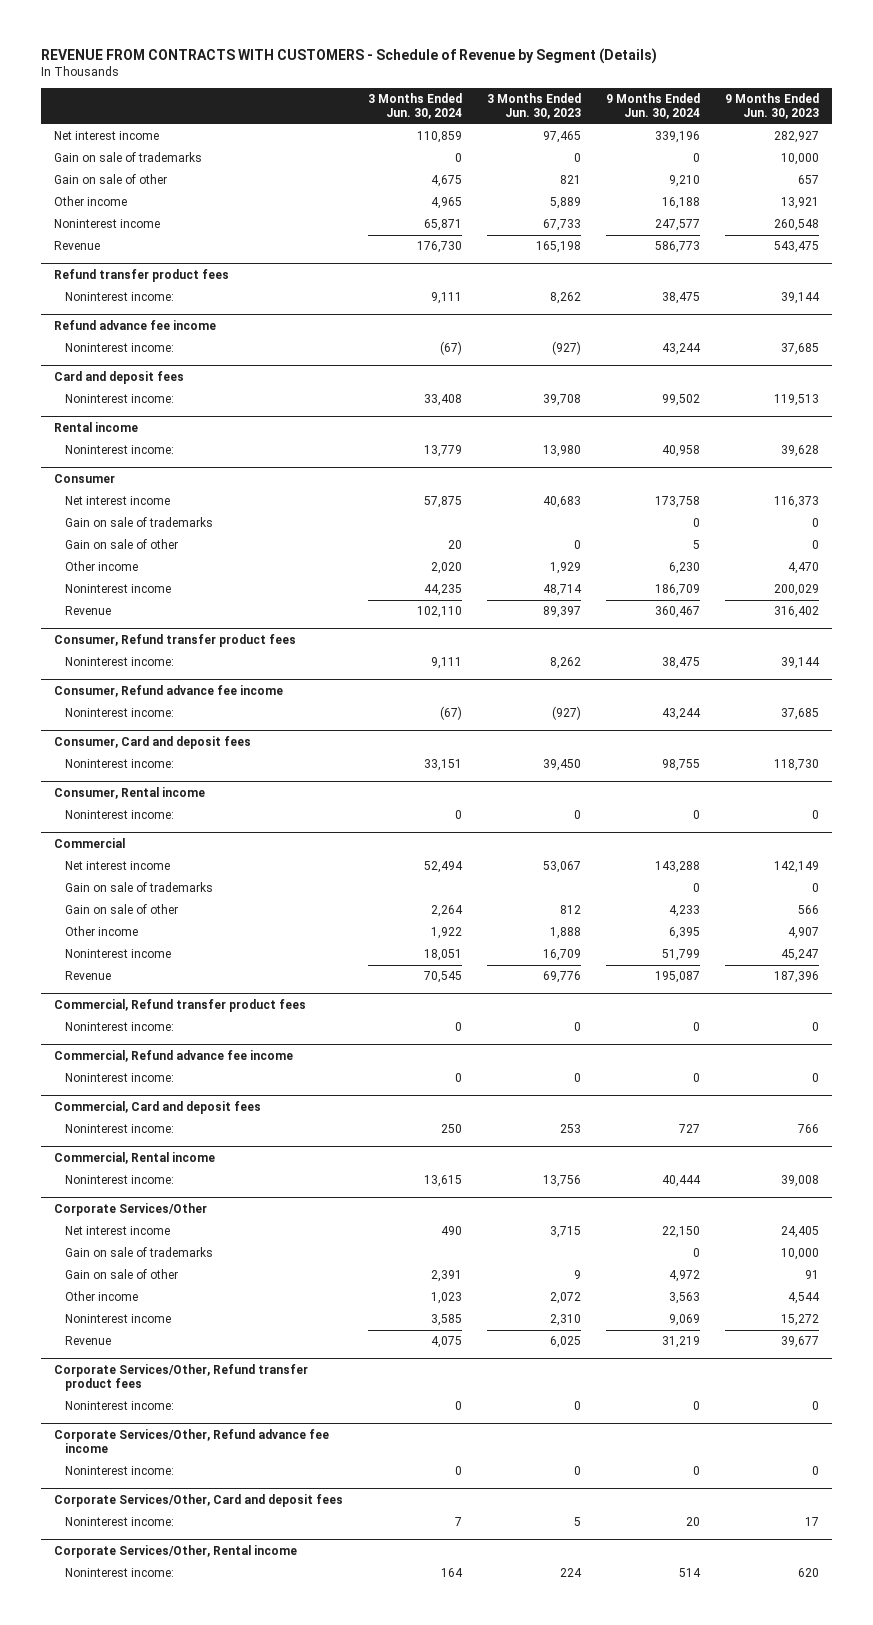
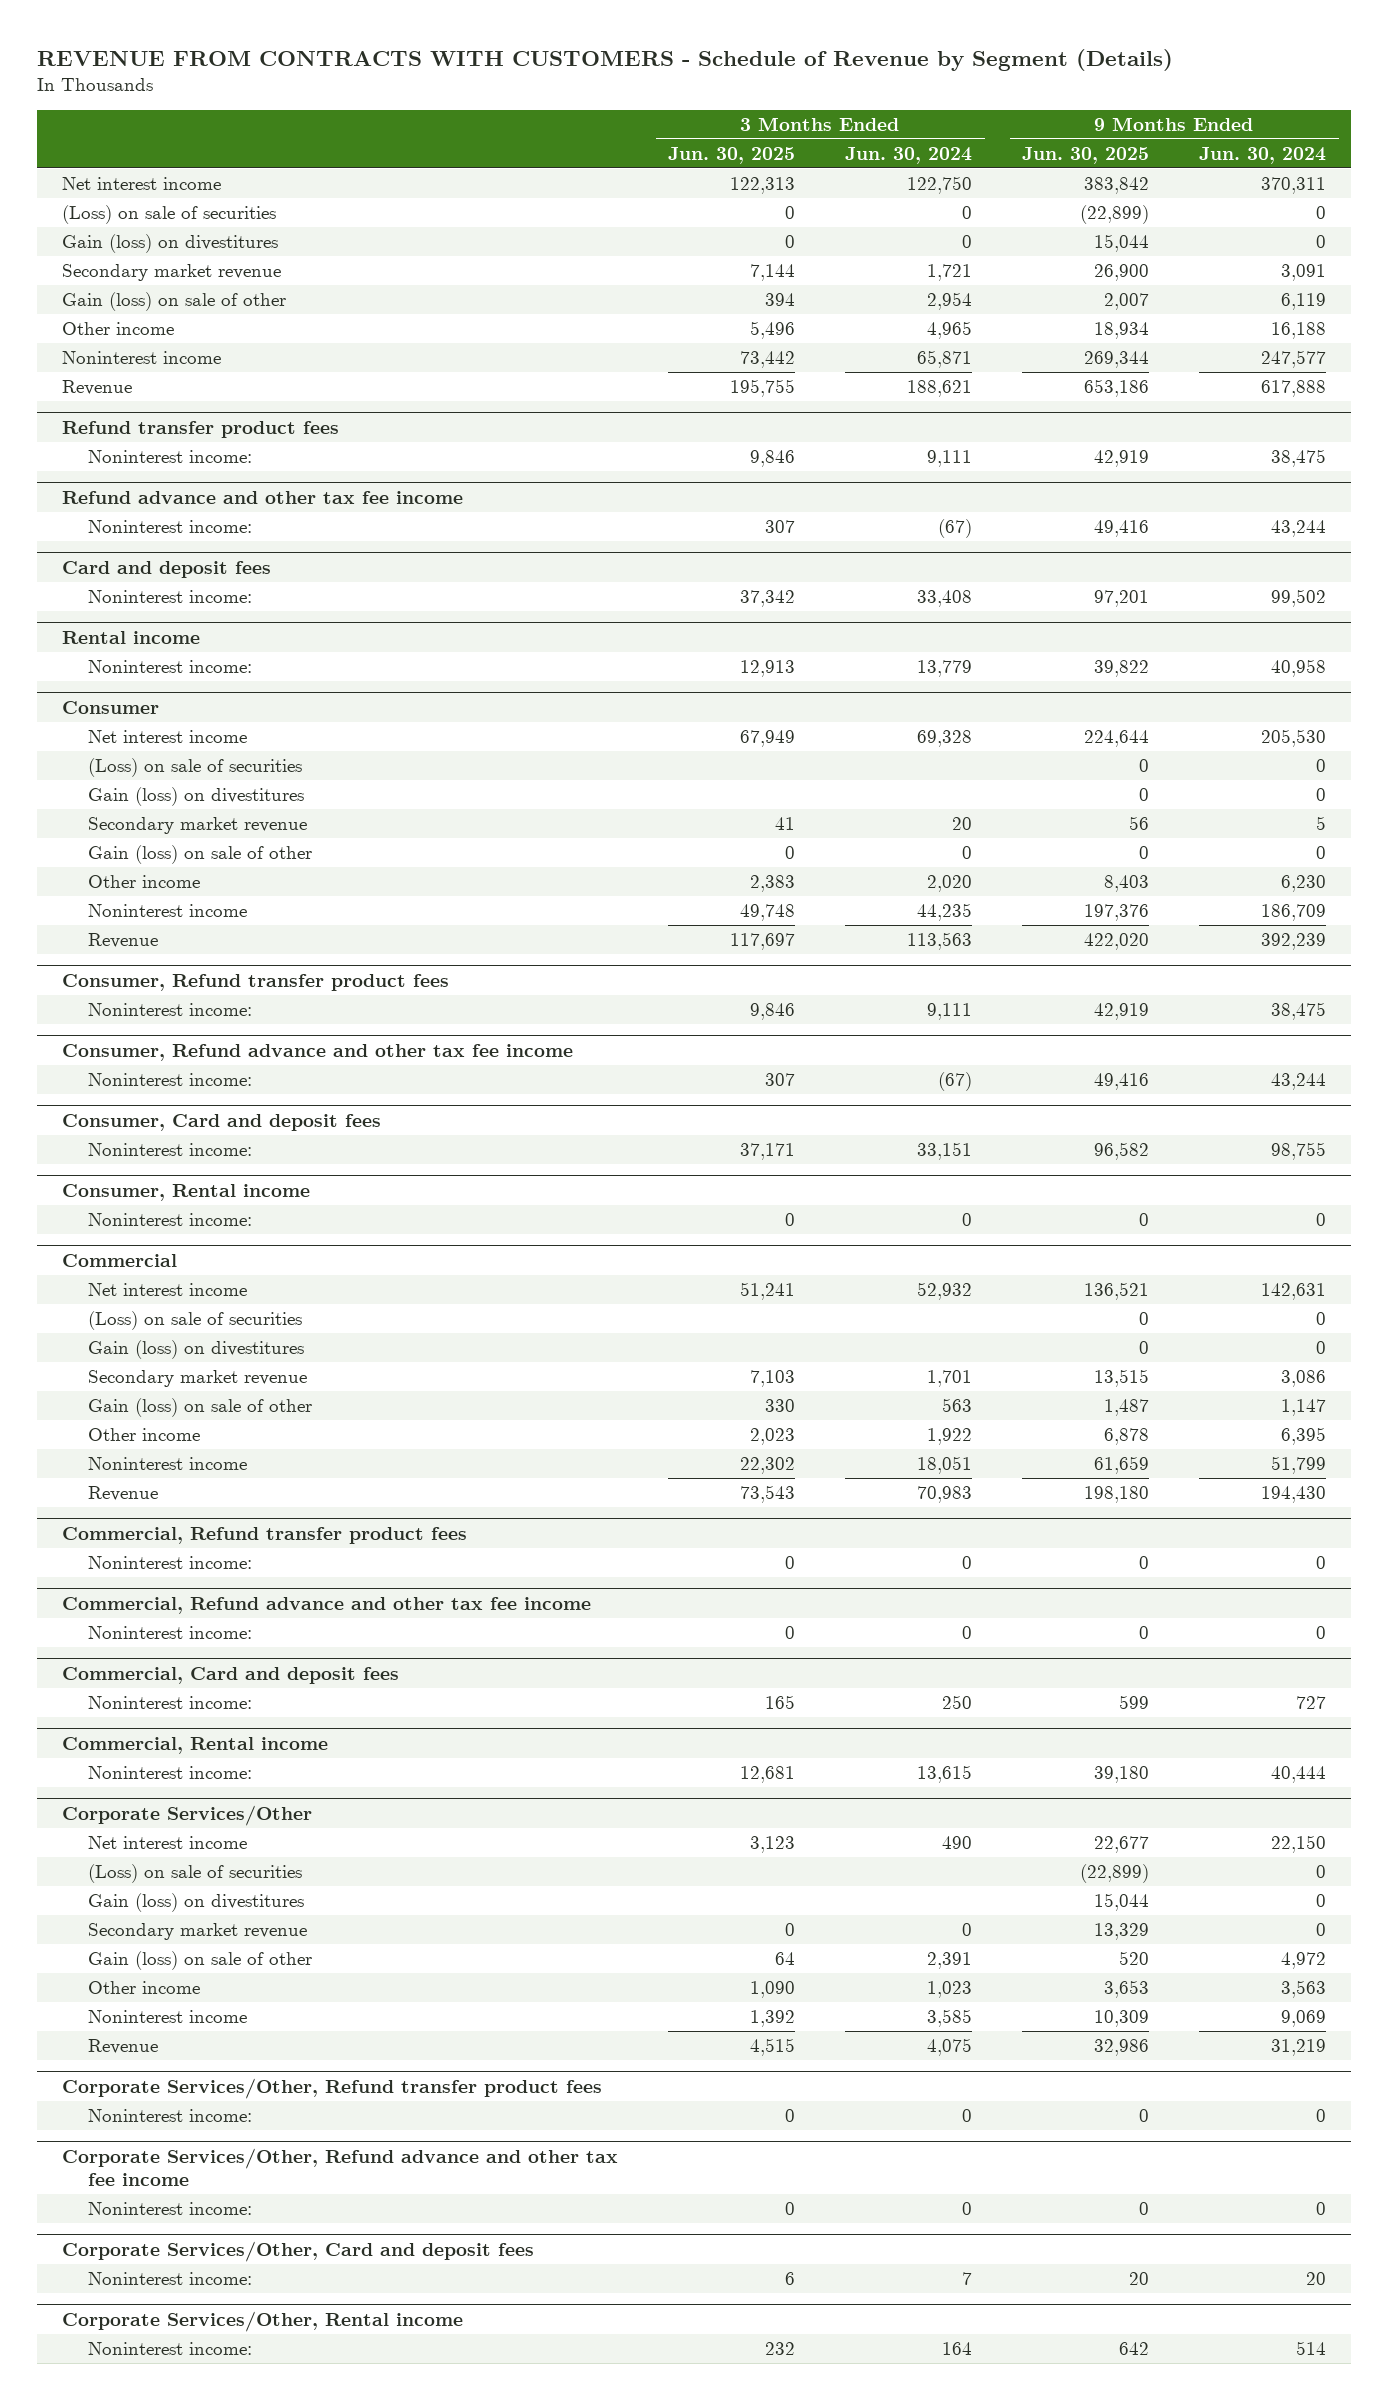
- | 3 Months Ended Jun. 30, 2024 | 3 Months Ended Jun. 30, 2023 | 9 Months Ended Jun. 30, 2024 | 9 Months Ended Jun. 30, 2023
+ | 3 Months Ended Jun. 30, 2025 | 3 Months Ended Jun. 30, 2024 | 9 Months Ended Jun. 30, 2025 | 9 Months Ended Jun. 30, 2024
- Net interest income | 110,859 | 97,465 | 339,196 | 282,927
- Gain on sale of trademarks | 0 | 0 | 0 | 10,000
- Gain on sale of other | 4,675 | 821 | 9,210 | 657
+ Net interest income | 122,313 | 122,750 | 383,842 | 370,311
+ (Loss) on sale of securities | 0 | 0 | (22,899) | 0
+ Gain (loss) on divestitures | 0 | 0 | 15,044 | 0
+ Secondary market revenue | 7,144 | 1,721 | 26,900 | 3,091
+ Gain (loss) on sale of other | 394 | 2,954 | 2,007 | 6,119
- Revenue | 176,730 | 165,198 | 586,773 | 543,475
+ Revenue | 195,755 | 188,621 | 653,186 | 617,888
- Refund advance fee income
+ Refund advance and other tax fee income
@ Consumer
- Net interest income | 57,875 | 40,683 | 173,758 | 116,373
- Gain on sale of trademarks | | | 0 | 0
- Gain on sale of other | 20 | 0 | 5 | 0
+ Net interest income | 67,949 | 69,328 | 224,644 | 205,530
+ (Loss) on sale of securities | | | 0 | 0
+ Gain (loss) on divestitures | | | 0 | 0
+ Secondary market revenue | 41 | 20 | 56 | 5
+ Gain (loss) on sale of other | 0 | 0 | 0 | 0
- Revenue | 102,110 | 89,397 | 360,467 | 316,402
+ Revenue | 117,697 | 113,563 | 422,020 | 392,239
- Consumer, Refund advance fee income
+ Consumer, Refund advance and other tax fee income
@ Commercial
- Net interest income | 52,494 | 53,067 | 143,288 | 142,149
- Gain on sale of trademarks | | | 0 | 0
- Gain on sale of other | 2,264 | 812 | 4,233 | 566
+ Net interest income | 51,241 | 52,932 | 136,521 | 142,631
+ (Loss) on sale of securities | | | 0 | 0
+ Gain (loss) on divestitures | | | 0 | 0
+ Secondary market revenue | 7,103 | 1,701 | 13,515 | 3,086
+ Gain (loss) on sale of other | 330 | 563 | 1,487 | 1,147
- Revenue | 70,545 | 69,776 | 195,087 | 187,396
+ Revenue | 73,543 | 70,983 | 198,180 | 194,430
- Commercial, Refund advance fee income
+ Commercial, Refund advance and other tax fee income
@ Corporate Services/Other
- Gain on sale of trademarks | | | 0 | 10,000
- Gain on sale of other | 2,391 | 9 | 4,972 | 91
+ (Loss) on sale of securities | | | (22,899) | 0
+ Gain (loss) on divestitures | | | 15,044 | 0
+ Secondary market revenue | 0 | 0 | 13,329 | 0
+ Gain (loss) on sale of other | 64 | 2,391 | 520 | 4,972
- Corporate Services/Other, Refund advance fee income
+ Corporate Services/Other, Refund advance and other tax fee income

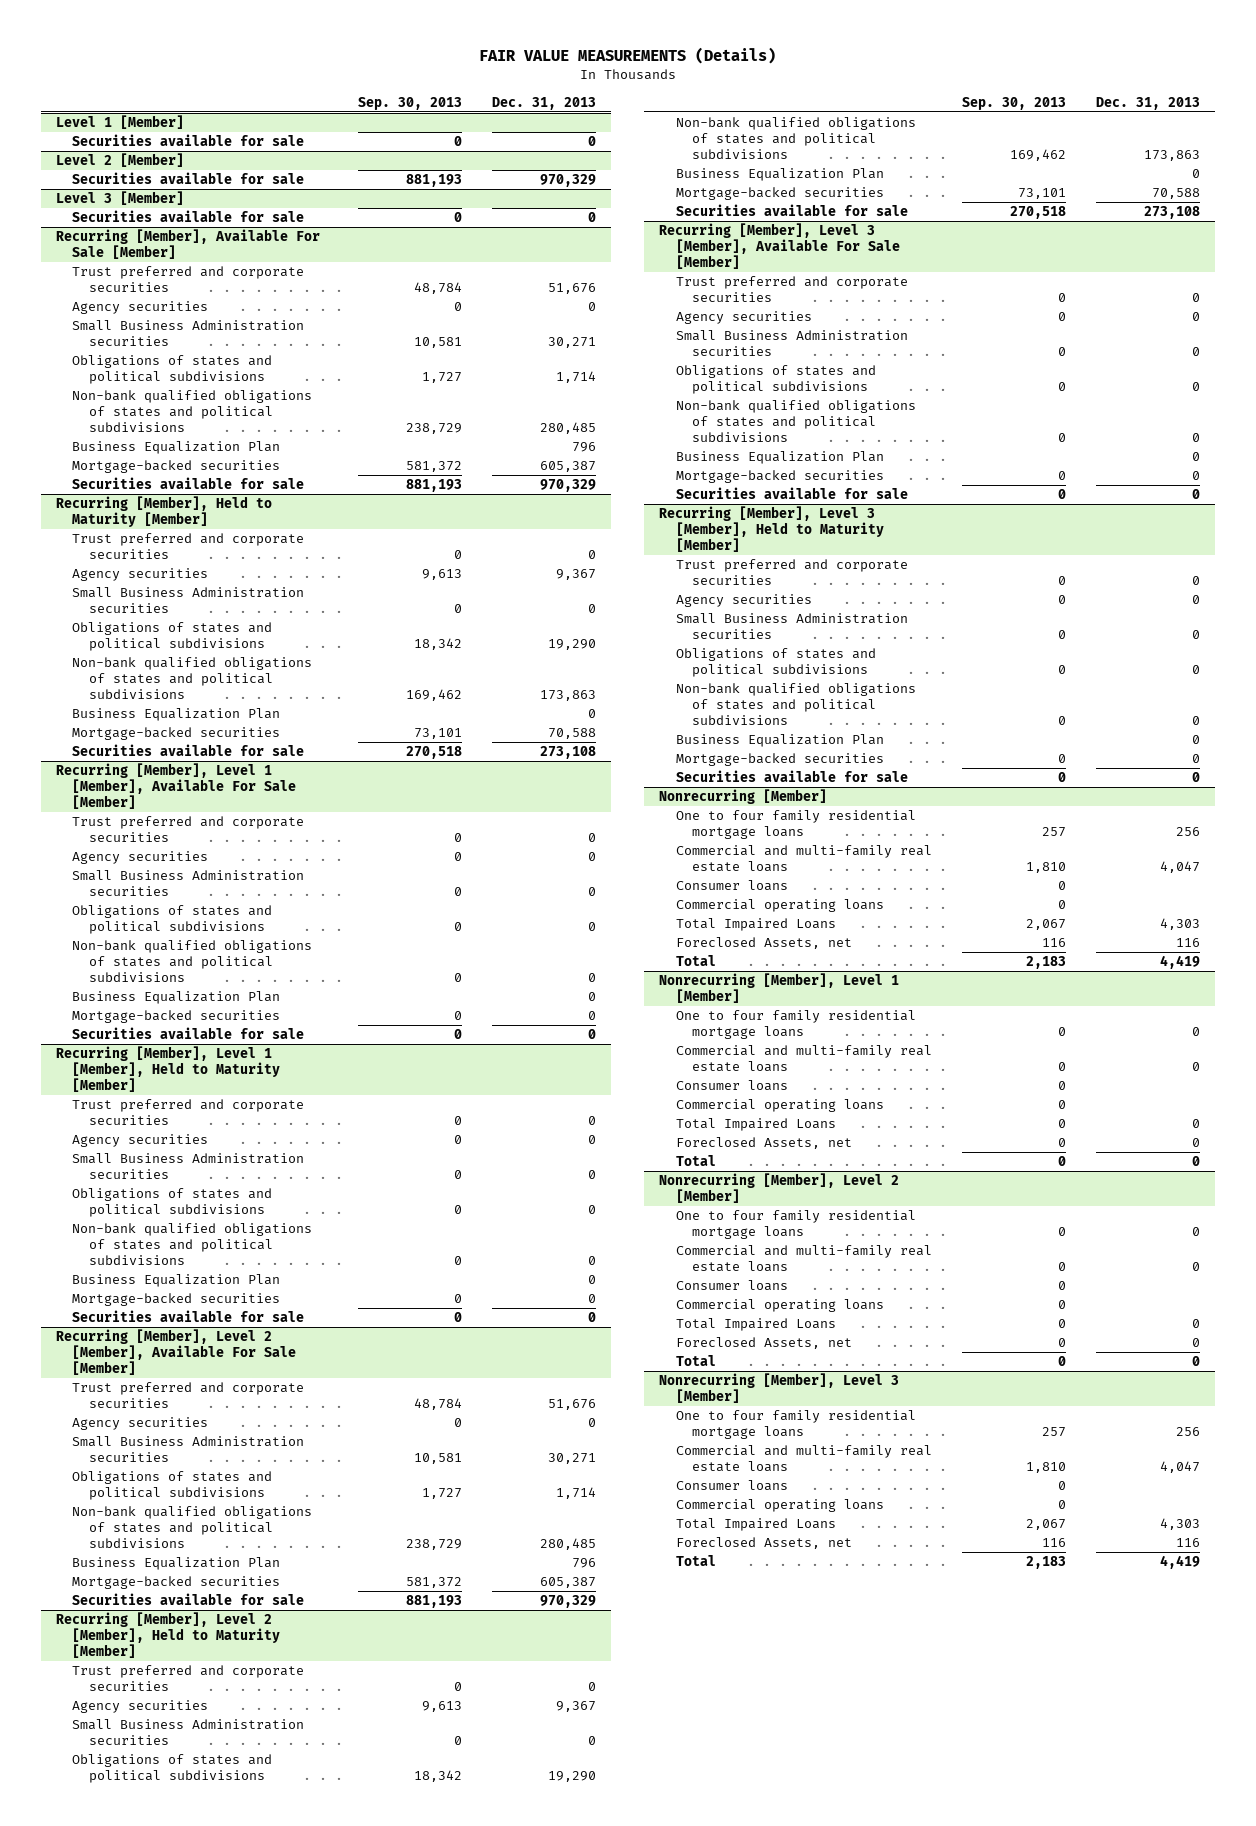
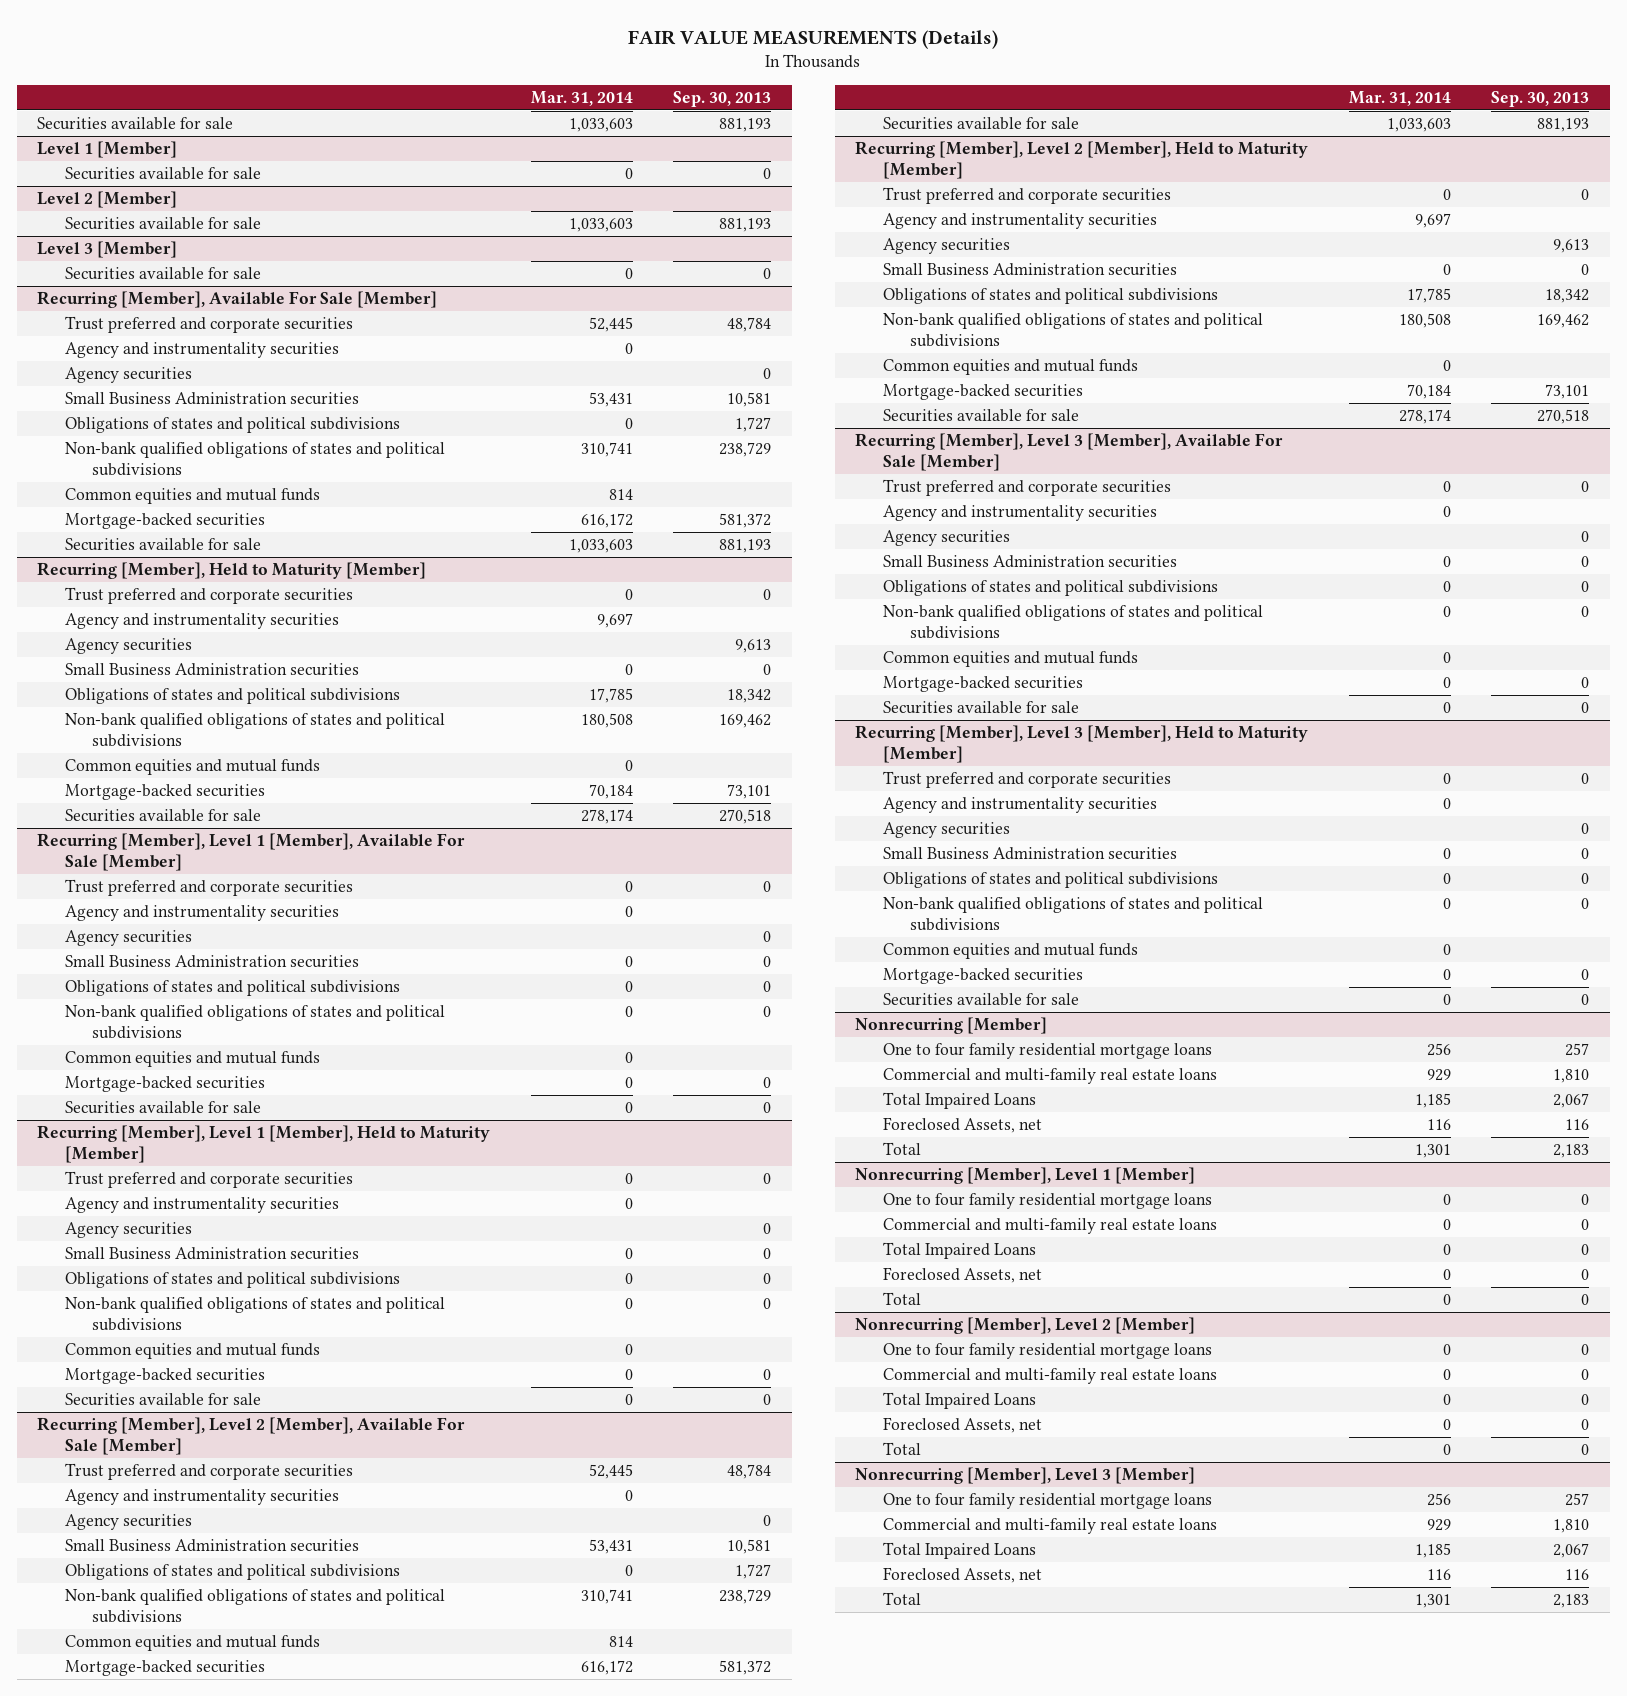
- | Sep. 30, 2013 | Dec. 31, 2013
+ | Mar. 31, 2014 | Sep. 30, 2013
+ Securities available for sale | 1,033,603 | 881,193
@ Recurring [Member], Available For Sale [Member]
+ Agency and instrumentality securities | 0 |
- Business Equalization Plan | | 796
+ Common equities and mutual funds | 814 |
@ Recurring [Member], Held to Maturity [Member]
+ Agency and instrumentality securities | 9,697 |
- Business Equalization Plan | | 0
+ Common equities and mutual funds | 0 |
@ Recurring [Member], Level 1 [Member], Available For Sale [Member]
+ Agency and instrumentality securities | 0 |
- Business Equalization Plan | | 0
+ Common equities and mutual funds | 0 |
@ Recurring [Member], Level 1 [Member], Held to Maturity [Member]
+ Agency and instrumentality securities | 0 |
- Business Equalization Plan | | 0
+ Common equities and mutual funds | 0 |
@ Recurring [Member], Level 2 [Member], Available For Sale [Member]
+ Agency and instrumentality securities | 0 |
- Business Equalization Plan | | 796
+ Common equities and mutual funds | 814 |
@ Recurring [Member], Level 2 [Member], Held to Maturity [Member]
+ Agency and instrumentality securities | 9,697 |
- Business Equalization Plan | | 0
+ Common equities and mutual funds | 0 |
@ Recurring [Member], Level 3 [Member], Available For Sale [Member]
+ Agency and instrumentality securities | 0 |
- Business Equalization Plan | | 0
+ Common equities and mutual funds | 0 |
@ Recurring [Member], Level 3 [Member], Held to Maturity [Member]
+ Agency and instrumentality securities | 0 |
- Business Equalization Plan | | 0
+ Common equities and mutual funds | 0 |
@ Nonrecurring [Member]
- Consumer loans | 0 |
- Commercial operating loans | 0 |
@ Nonrecurring [Member], Level 1 [Member]
- Consumer loans | 0 |
- Commercial operating loans | 0 |
@ Nonrecurring [Member], Level 2 [Member]
- Consumer loans | 0 |
- Commercial operating loans | 0 |
@ Nonrecurring [Member], Level 3 [Member]
- Consumer loans | 0 |
- Commercial operating loans | 0 |

